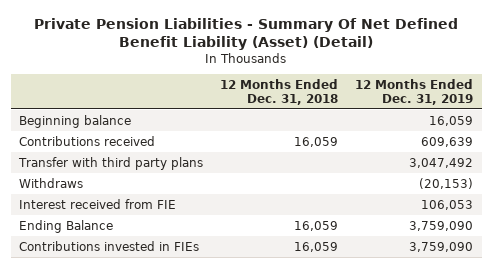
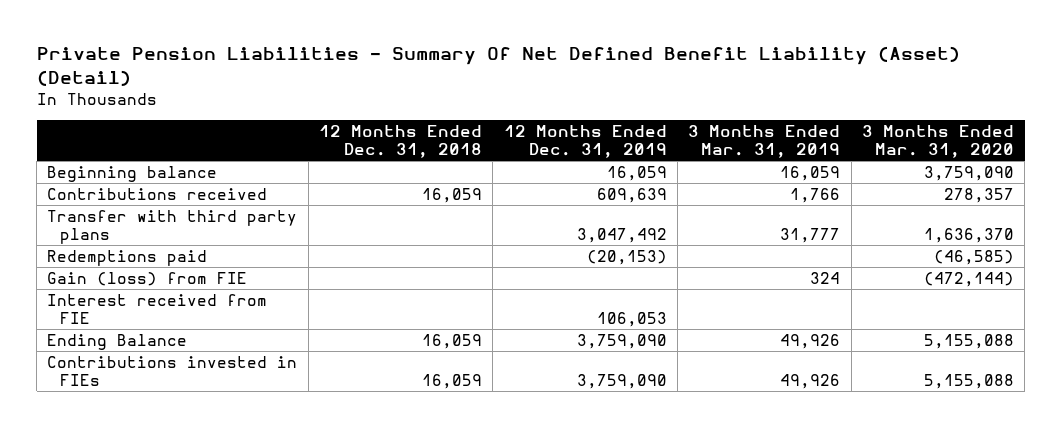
- | 12 Months Ended Dec. 31, 2018 | 12 Months Ended Dec. 31, 2019
+ | 12 Months Ended Dec. 31, 2018 | 12 Months Ended Dec. 31, 2019 | 3 Months Ended Mar. 31, 2019 | 3 Months Ended Mar. 31, 2020
- Withdraws | | (20,153)
+ Redemptions paid | | (20,153) | | (46,585)
+ Gain (loss) from FIE | | | 324 | (472,144)

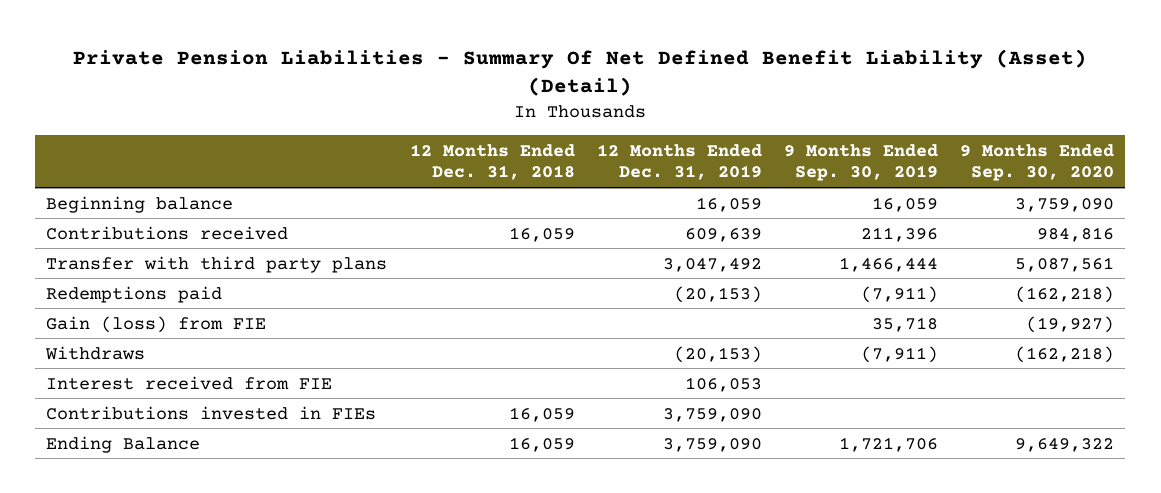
- | 12 Months Ended Dec. 31, 2018 | 12 Months Ended Dec. 31, 2019 | 3 Months Ended Mar. 31, 2019 | 3 Months Ended Mar. 31, 2020
+ | 12 Months Ended Dec. 31, 2018 | 12 Months Ended Dec. 31, 2019 | 9 Months Ended Sep. 30, 2019 | 9 Months Ended Sep. 30, 2020
+ Withdraws | | (20,153) | (7,911) | (162,218)
moved down: Ending Balance | 16,059 | 3,759,090 | 1,721,706 | 9,649,322

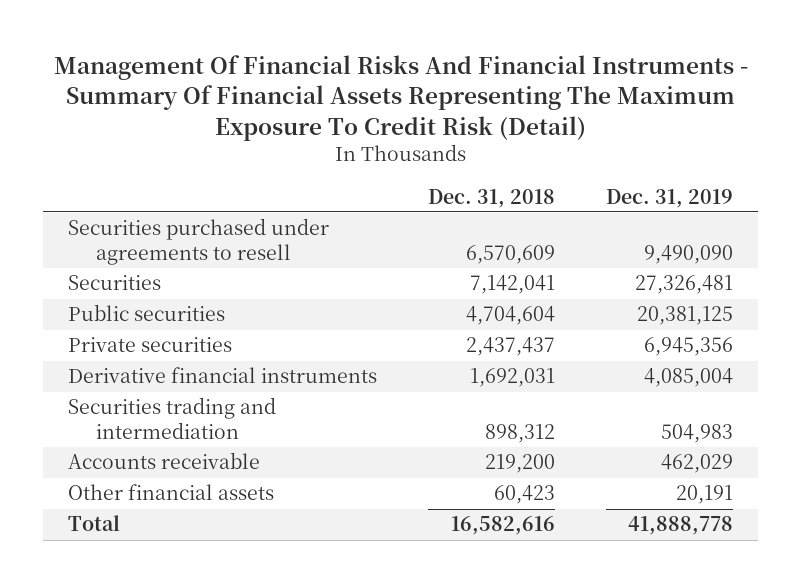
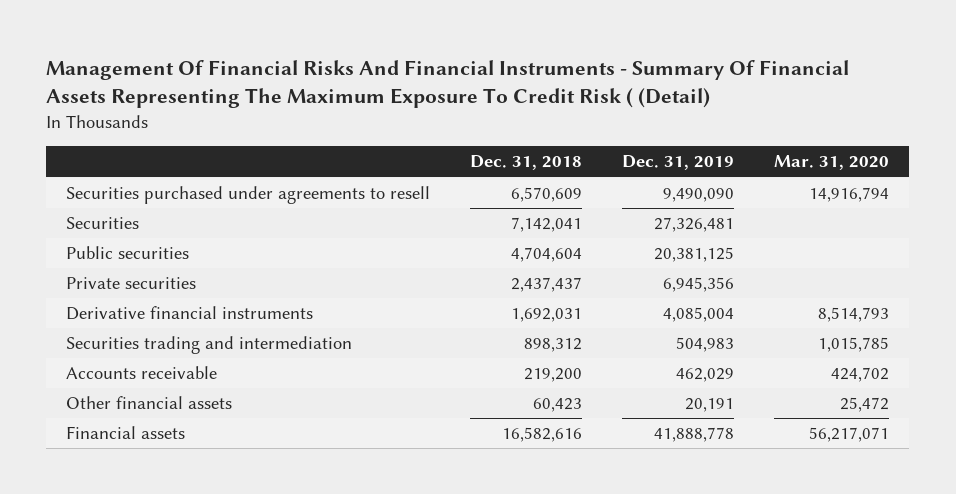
- Management Of Financial Risks And Financial Instruments - Summary Of Financial Assets Representing The Maximum Exposure To Credit Risk (Detail)
+ Management Of Financial Risks And Financial Instruments - Summary Of Financial Assets Representing The Maximum Exposure To Credit Risk ( (Detail)
- | Dec. 31, 2018 | Dec. 31, 2019
+ | Dec. 31, 2018 | Dec. 31, 2019 | Mar. 31, 2020
- Total | 16,582,616 | 41,888,778
+ Financial assets | 16,582,616 | 41,888,778 | 56,217,071

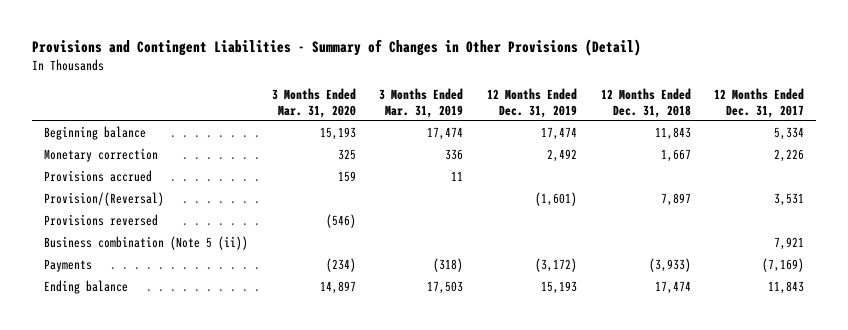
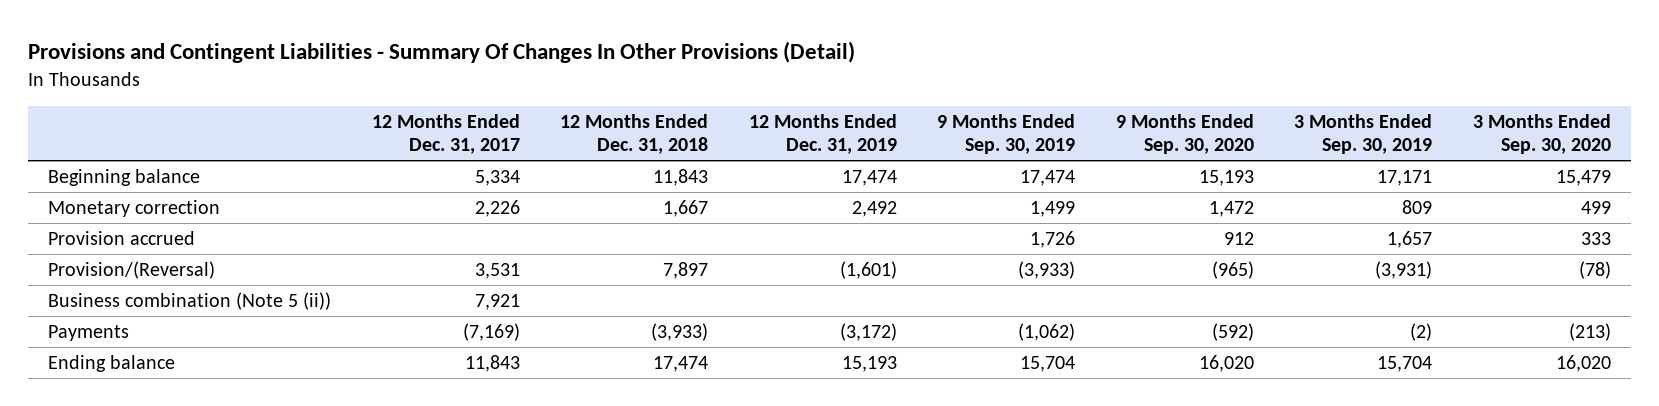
- Provisions and Contingent Liabilities - Summary of Changes in Other Provisions (Detail)
+ Provisions and Contingent Liabilities - Summary Of Changes In Other Provisions (Detail)
- | 3 Months Ended Mar. 31, 2020 | 3 Months Ended Mar. 31, 2019 | 12 Months Ended Dec. 31, 2019 | 12 Months Ended Dec. 31, 2018 | 12 Months Ended Dec. 31, 2017
+ | 12 Months Ended Dec. 31, 2017 | 12 Months Ended Dec. 31, 2018 | 12 Months Ended Dec. 31, 2019 | 9 Months Ended Sep. 30, 2019 | 9 Months Ended Sep. 30, 2020 | 3 Months Ended Sep. 30, 2019 | 3 Months Ended Sep. 30, 2020
- Provisions accrued | 159 | 11 | | |
+ Provision accrued | | | | 1,726 | 912 | 1,657 | 333
- Provisions reversed | (546) | | | |

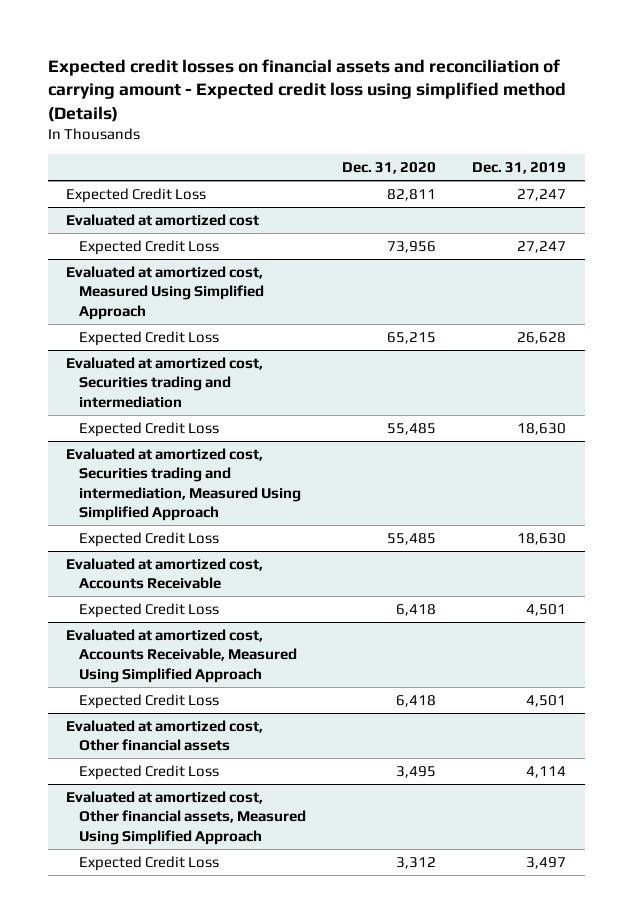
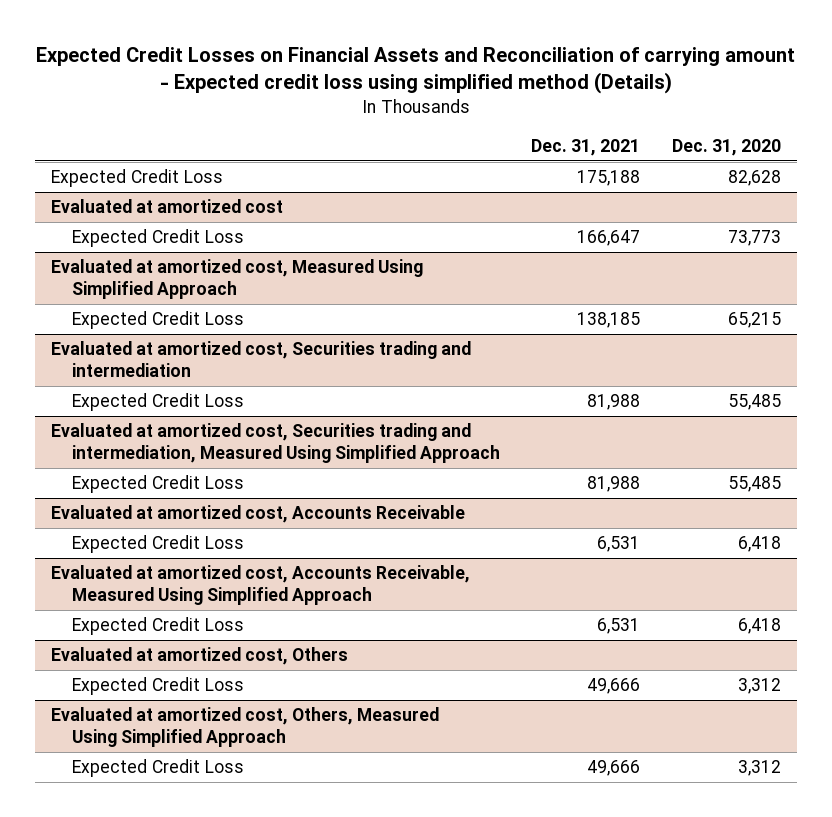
- Expected credit losses on financial assets and reconciliation of carrying amount - Expected credit loss using simplified method (Details)
+ Expected Credit Losses on Financial Assets and Reconciliation of carrying amount - Expected credit loss using simplified method (Details)
- | Dec. 31, 2020 | Dec. 31, 2019
+ | Dec. 31, 2021 | Dec. 31, 2020
- Expected Credit Loss | 82,811 | 27,247
+ Expected Credit Loss | 175,188 | 82,628
@ Evaluated at amortized cost
- Expected Credit Loss | 73,956 | 27,247
+ Expected Credit Loss | 166,647 | 73,773
- Evaluated at amortized cost, Other financial assets
- Expected Credit Loss | 3,495 | 4,114
- Evaluated at amortized cost, Other financial assets, Measured Using Simplified Approach
+ Evaluated at amortized cost, Others
+ Evaluated at amortized cost, Others, Measured Using Simplified Approach
+ Expected Credit Loss | 49,666 | 3,312

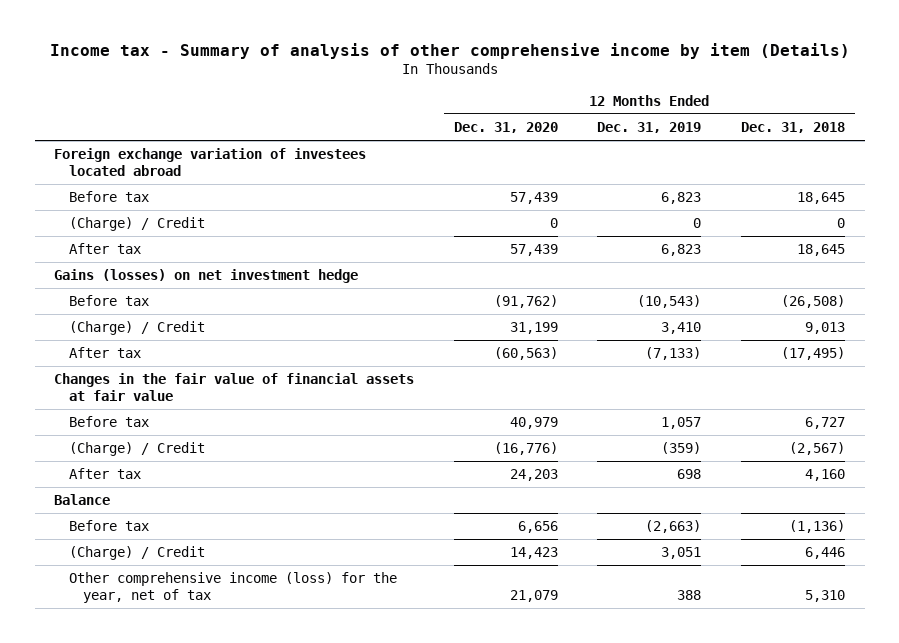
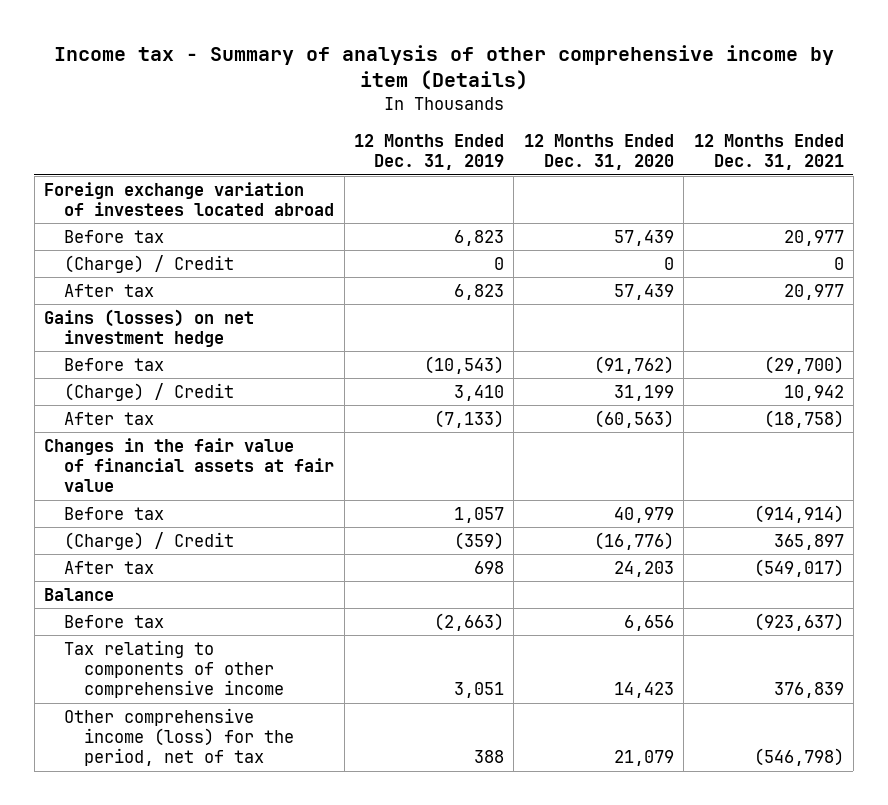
- | 12 Months Ended Dec. 31, 2020 | 12 Months Ended Dec. 31, 2019 | 12 Months Ended Dec. 31, 2018
+ | 12 Months Ended Dec. 31, 2019 | 12 Months Ended Dec. 31, 2020 | 12 Months Ended Dec. 31, 2021
- (Charge) / Credit | 14,423 | 3,051 | 6,446
- Other comprehensive income (loss) for the year, net of tax | 21,079 | 388 | 5,310
+ Tax relating to components of other comprehensive income | 3,051 | 14,423 | 376,839
+ Other comprehensive income (loss) for the period, net of tax | 388 | 21,079 | (546,798)

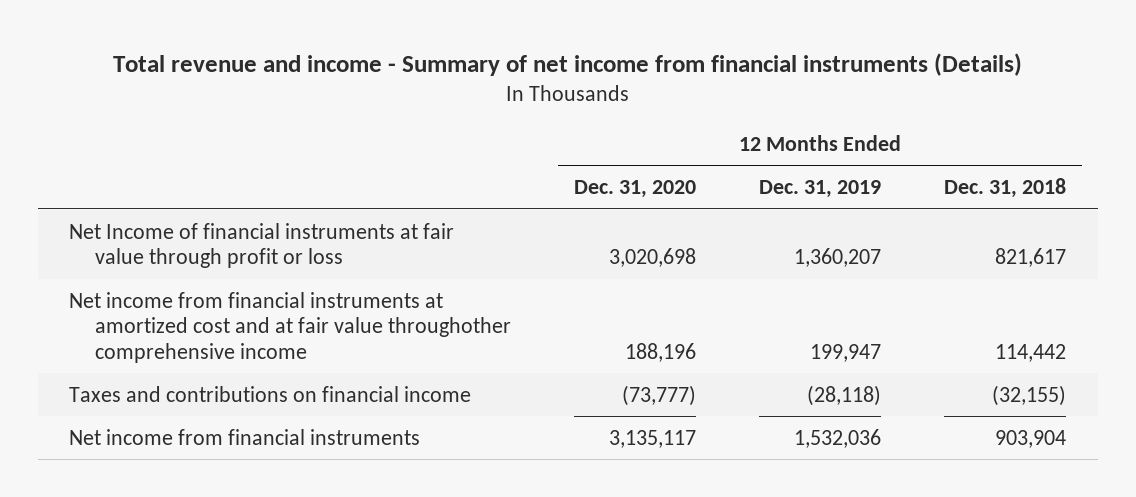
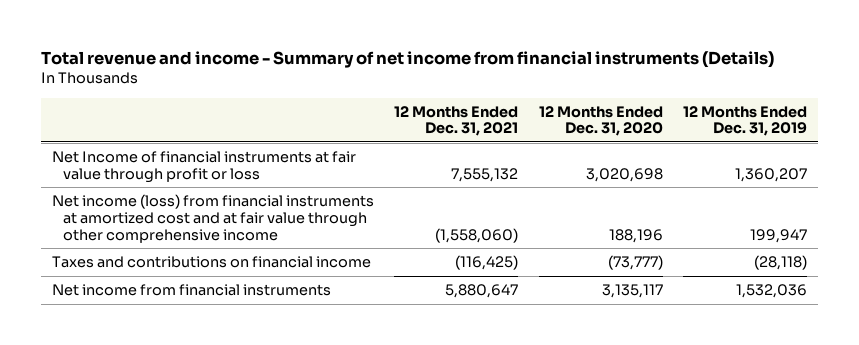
- | 12 Months Ended Dec. 31, 2020 | 12 Months Ended Dec. 31, 2019 | 12 Months Ended Dec. 31, 2018
+ | 12 Months Ended Dec. 31, 2021 | 12 Months Ended Dec. 31, 2020 | 12 Months Ended Dec. 31, 2019
- Net income from financial instruments at amortized cost and at fair value throughother comprehensive income | 188,196 | 199,947 | 114,442
+ Net income (loss) from financial instruments at amortized cost and at fair value through other comprehensive income | (1,558,060) | 188,196 | 199,947

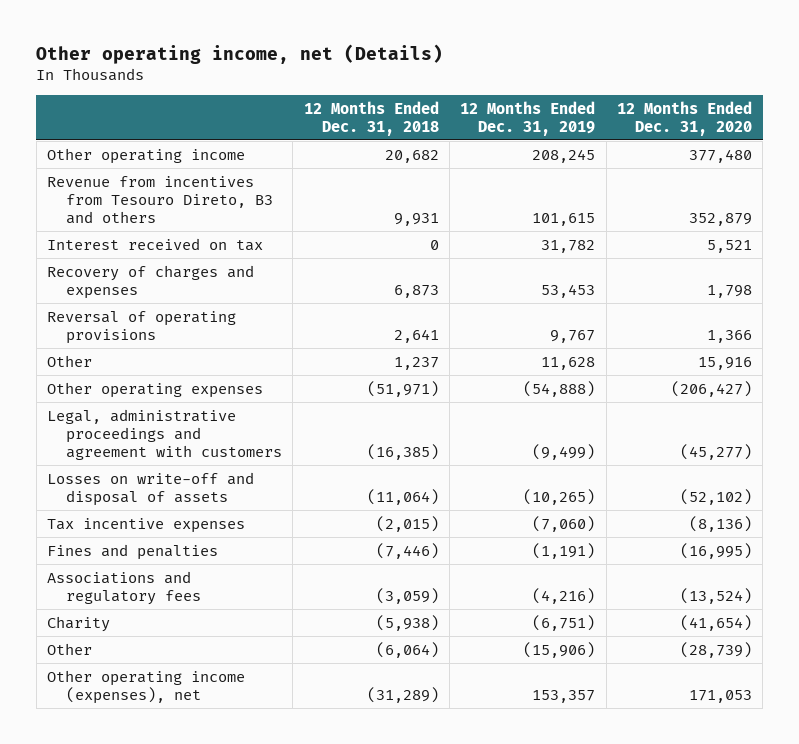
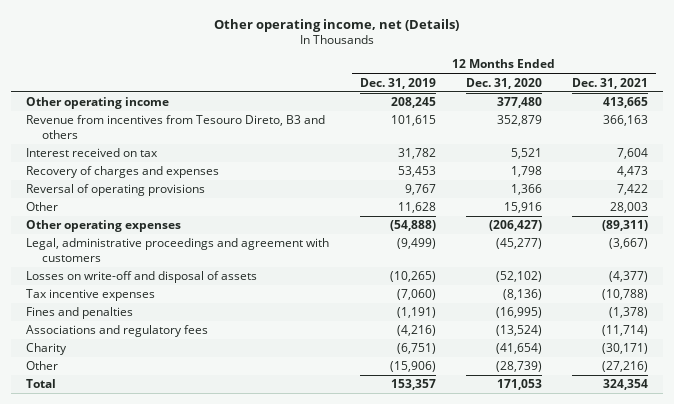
- | 12 Months Ended Dec. 31, 2018 | 12 Months Ended Dec. 31, 2019 | 12 Months Ended Dec. 31, 2020
+ | 12 Months Ended Dec. 31, 2019 | 12 Months Ended Dec. 31, 2020 | 12 Months Ended Dec. 31, 2021
- Other operating income (expenses), net | (31,289) | 153,357 | 171,053
+ Total | 153,357 | 171,053 | 324,354

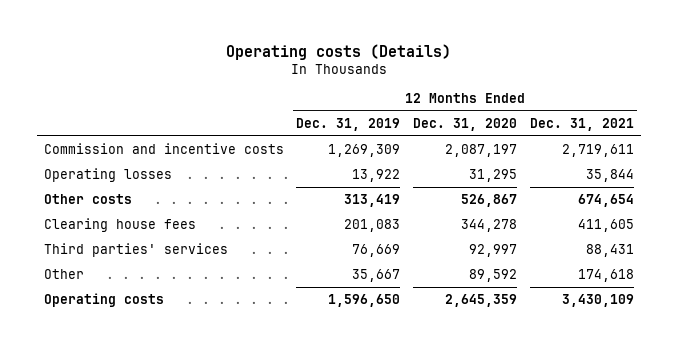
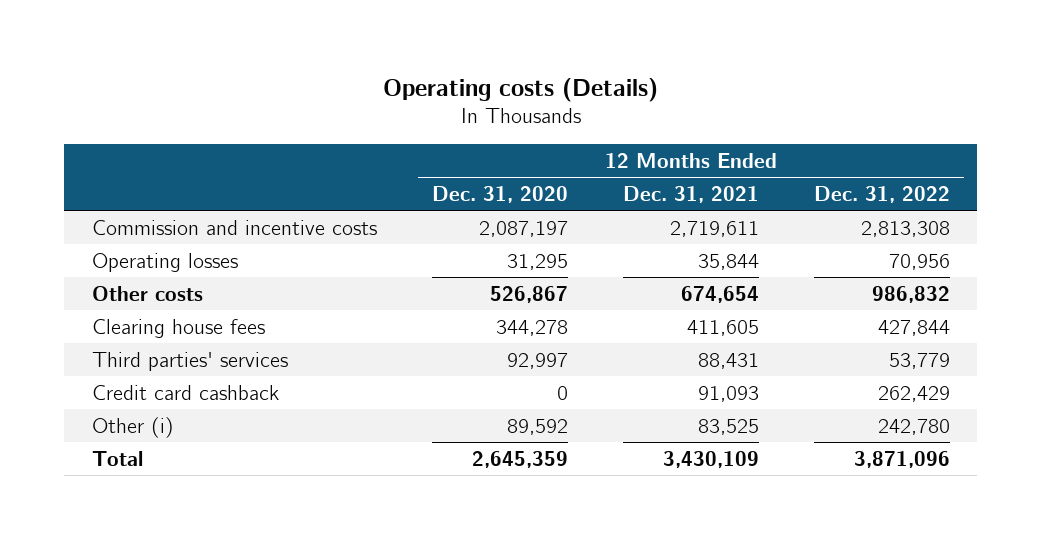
- | 12 Months Ended Dec. 31, 2019 | 12 Months Ended Dec. 31, 2020 | 12 Months Ended Dec. 31, 2021
+ | 12 Months Ended Dec. 31, 2020 | 12 Months Ended Dec. 31, 2021 | 12 Months Ended Dec. 31, 2022
- Other | 35,667 | 89,592 | 174,618
- Operating costs | 1,596,650 | 2,645,359 | 3,430,109
+ Credit card cashback | 0 | 91,093 | 262,429
+ Other (i) | 89,592 | 83,525 | 242,780
+ Total | 2,645,359 | 3,430,109 | 3,871,096

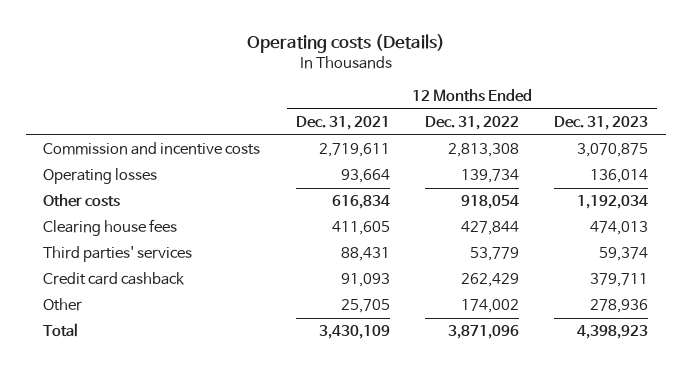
- | 12 Months Ended Dec. 31, 2020 | 12 Months Ended Dec. 31, 2021 | 12 Months Ended Dec. 31, 2022
+ | 12 Months Ended Dec. 31, 2021 | 12 Months Ended Dec. 31, 2022 | 12 Months Ended Dec. 31, 2023
- Operating losses | 31,295 | 35,844 | 70,956
- Other costs | 526,867 | 674,654 | 986,832
+ Operating losses | 93,664 | 139,734 | 136,014
+ Other costs | 616,834 | 918,054 | 1,192,034
- Other (i) | 89,592 | 83,525 | 242,780
+ Other | 25,705 | 174,002 | 278,936

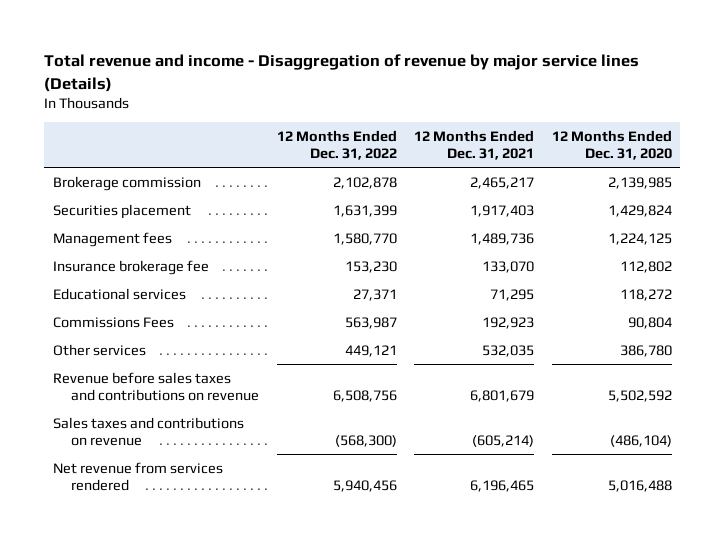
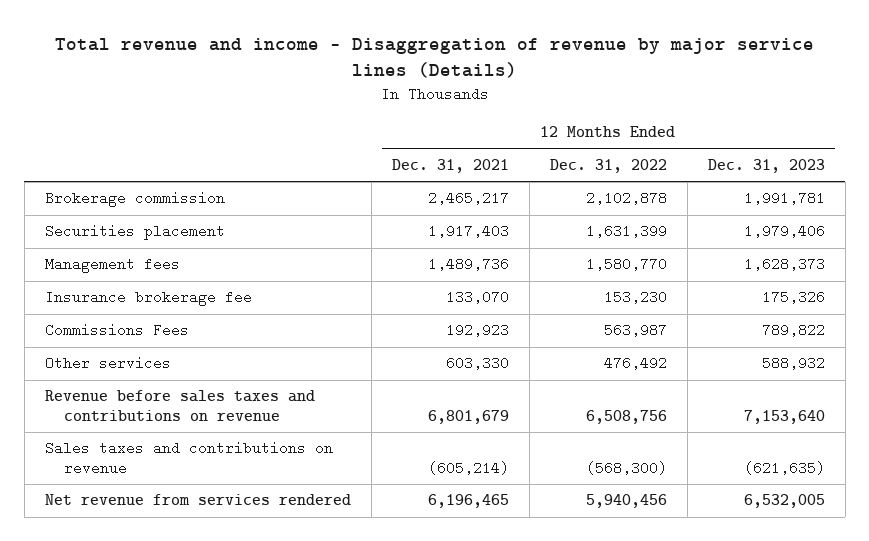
- | 12 Months Ended Dec. 31, 2022 | 12 Months Ended Dec. 31, 2021 | 12 Months Ended Dec. 31, 2020
+ | 12 Months Ended Dec. 31, 2021 | 12 Months Ended Dec. 31, 2022 | 12 Months Ended Dec. 31, 2023
- Educational services | 27,371 | 71,295 | 118,272
- Other services | 449,121 | 532,035 | 386,780
+ Other services | 603,330 | 476,492 | 588,932

